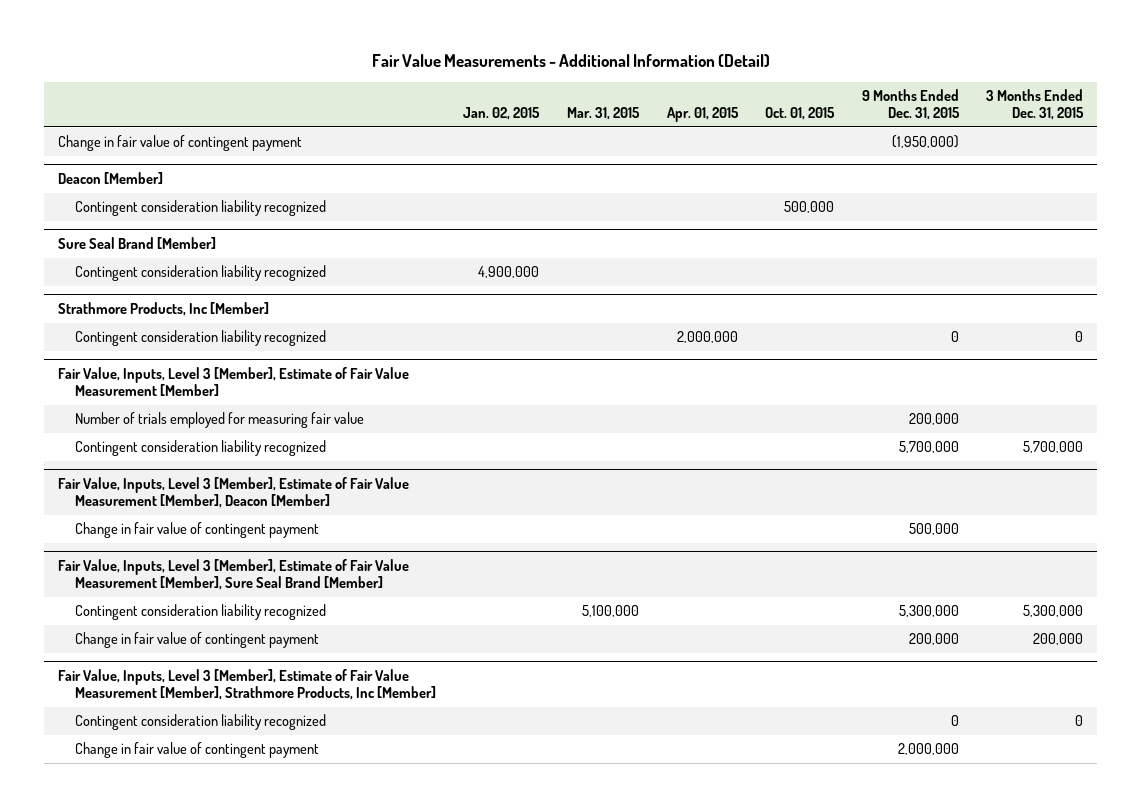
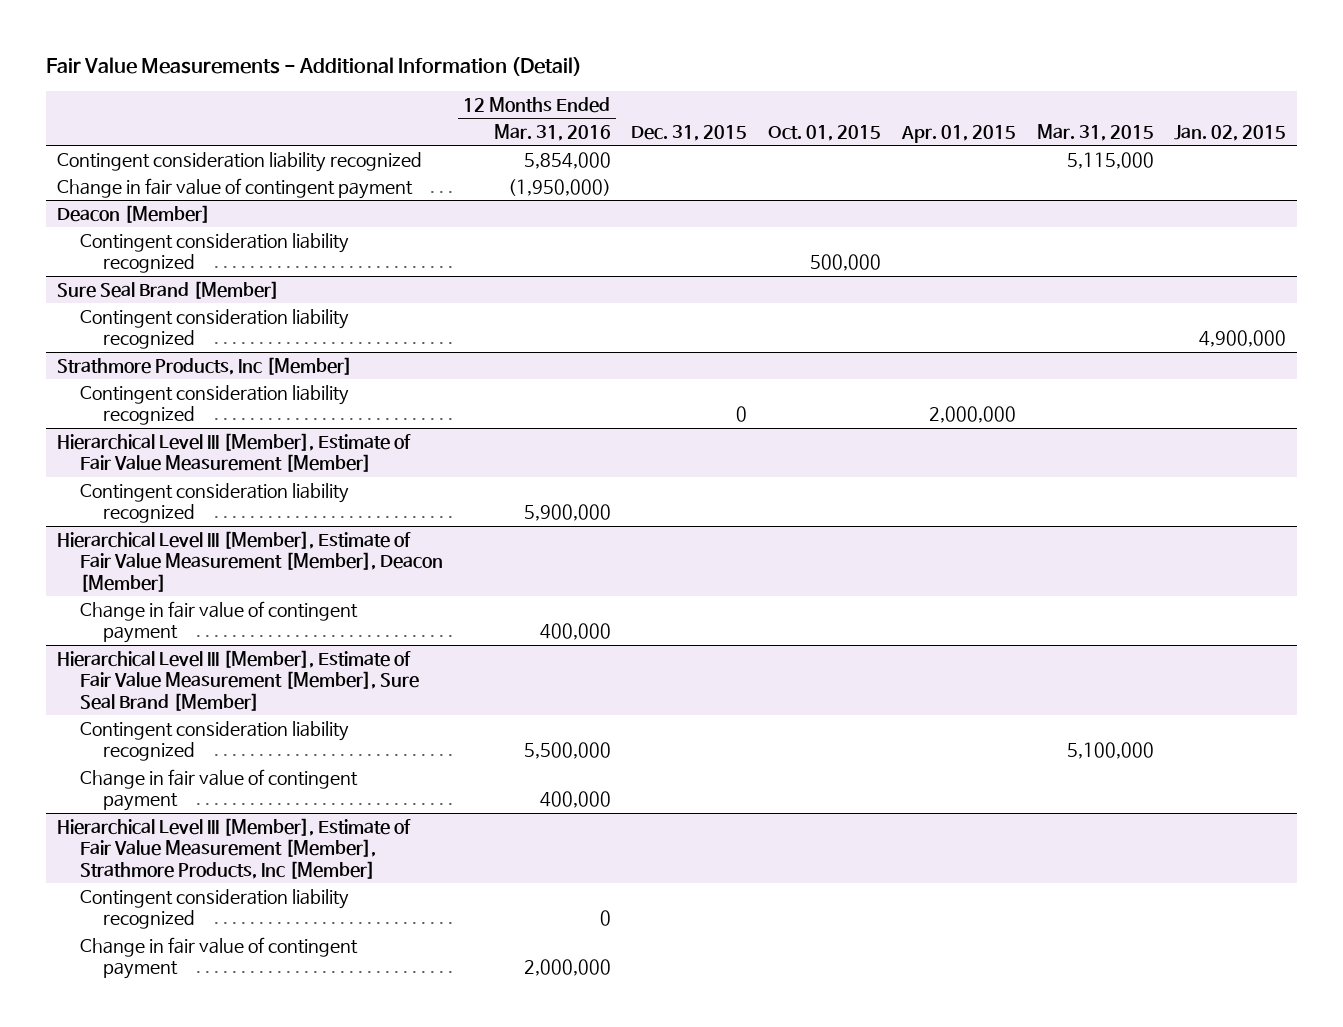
- | Jan. 02, 2015 | Mar. 31, 2015 | Apr. 01, 2015 | Oct. 01, 2015 | 9 Months Ended Dec. 31, 2015 | 3 Months Ended Dec. 31, 2015
+ | 12 Months Ended Mar. 31, 2016 | Dec. 31, 2015 | Oct. 01, 2015 | Apr. 01, 2015 | Mar. 31, 2015 | Jan. 02, 2015
+ Contingent consideration liability recognized | 5,854,000 | | | | 5,115,000 |
- Fair Value, Inputs, Level 3 [Member], Estimate of Fair Value Measurement [Member]
- Number of trials employed for measuring fair value | | | | | 200,000 |
+ Hierarchical Level III [Member], Estimate of Fair Value Measurement [Member]
- Fair Value, Inputs, Level 3 [Member], Estimate of Fair Value Measurement [Member], Deacon [Member]
+ Hierarchical Level III [Member], Estimate of Fair Value Measurement [Member], Deacon [Member]
- Fair Value, Inputs, Level 3 [Member], Estimate of Fair Value Measurement [Member], Sure Seal Brand [Member]
+ Hierarchical Level III [Member], Estimate of Fair Value Measurement [Member], Sure Seal Brand [Member]
- Fair Value, Inputs, Level 3 [Member], Estimate of Fair Value Measurement [Member], Strathmore Products, Inc [Member]
+ Hierarchical Level III [Member], Estimate of Fair Value Measurement [Member], Strathmore Products, Inc [Member]

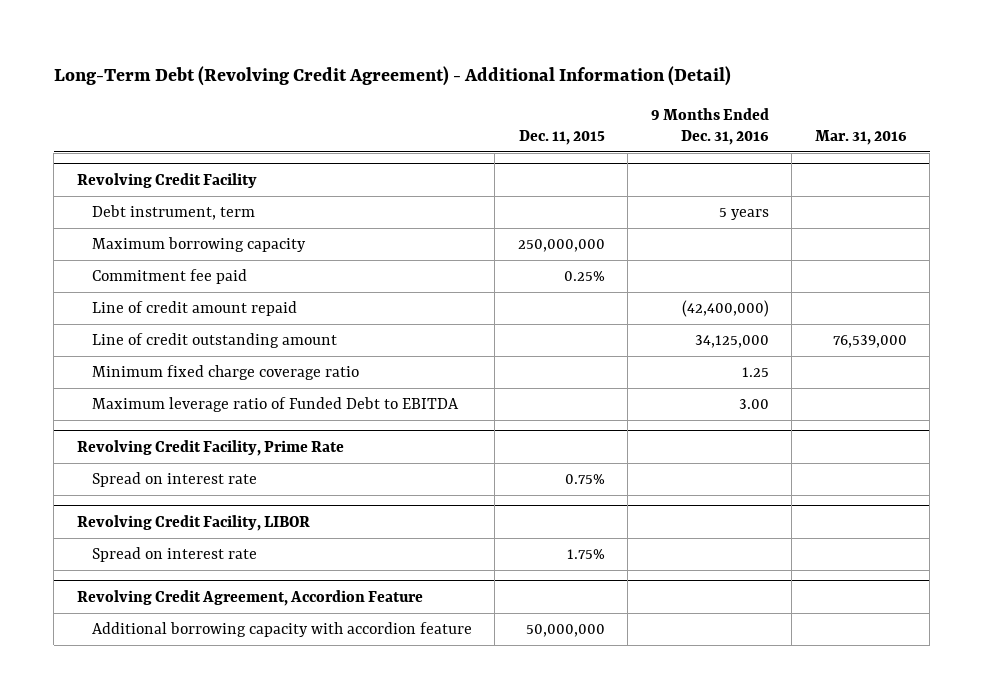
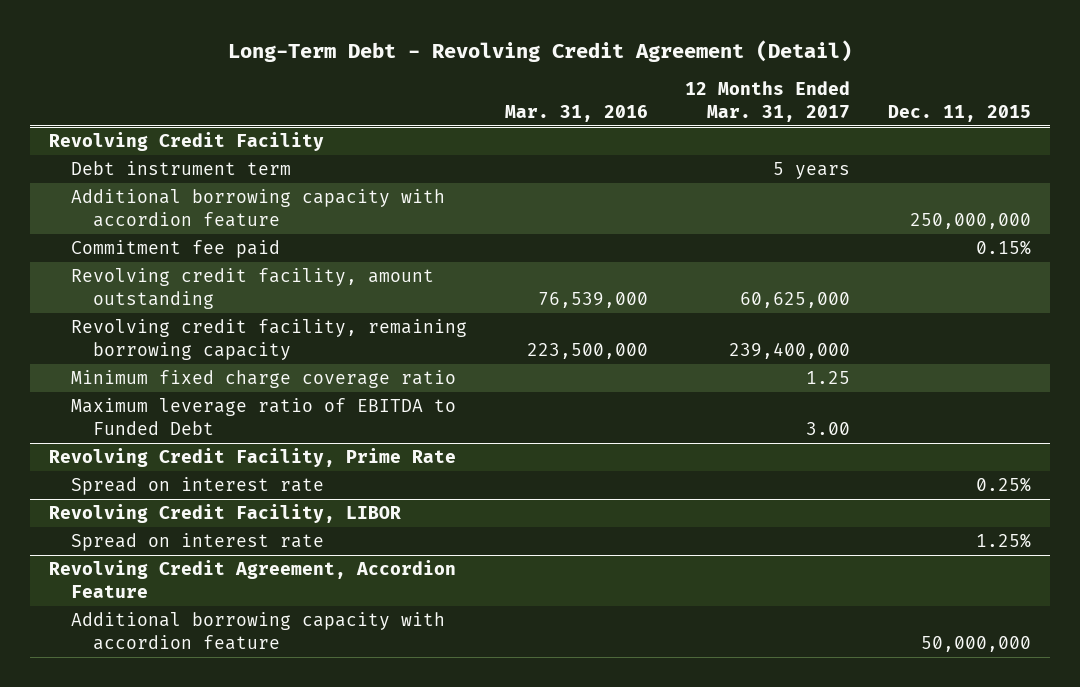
- Long-Term Debt (Revolving Credit Agreement) - Additional Information (Detail)
+ Long-Term Debt - Revolving Credit Agreement (Detail)
- | Dec. 11, 2015 | 9 Months Ended Dec. 31, 2016 | Mar. 31, 2016
+ | Mar. 31, 2016 | 12 Months Ended Mar. 31, 2017 | Dec. 11, 2015
@ Revolving Credit Facility
- Debt instrument, term | | 5 years |
- Maximum borrowing capacity | 250,000,000 | |
- Commitment fee paid | 0.25% | |
- Line of credit amount repaid | | (42,400,000) |
- Line of credit outstanding amount | | 34,125,000 | 76,539,000
+ Debt instrument term | | 5 years |
+ Additional borrowing capacity with accordion feature | | | 250,000,000
+ Commitment fee paid | | | 0.15%
+ Revolving credit facility, amount outstanding | 76,539,000 | 60,625,000 |
+ Revolving credit facility, remaining borrowing capacity | 223,500,000 | 239,400,000 |
- Maximum leverage ratio of Funded Debt to EBITDA | | 3.00 |
+ Maximum leverage ratio of EBITDA to Funded Debt | | 3.00 |
@ Revolving Credit Facility, Prime Rate
- Spread on interest rate | 0.75% | |
+ Spread on interest rate | | | 0.25%
@ Revolving Credit Facility, LIBOR
- Spread on interest rate | 1.75% | |
+ Spread on interest rate | | | 1.25%

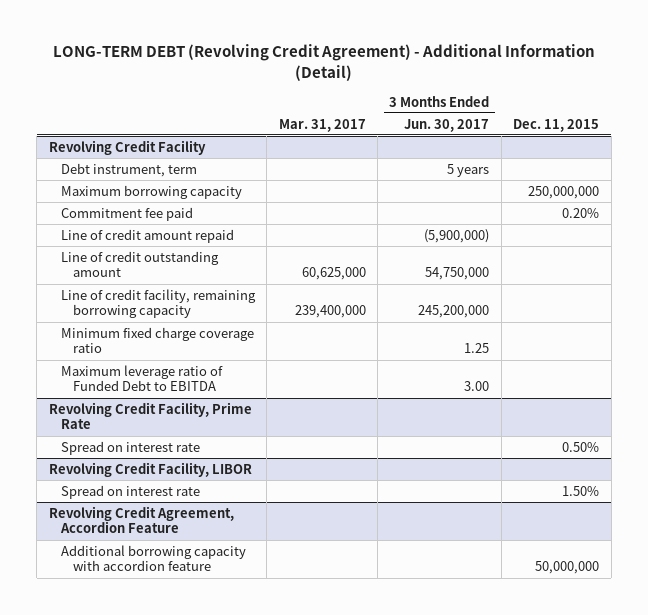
- Long-Term Debt - Revolving Credit Agreement (Detail)
+ LONG-TERM DEBT (Revolving Credit Agreement) - Additional Information (Detail)
- | Mar. 31, 2016 | 12 Months Ended Mar. 31, 2017 | Dec. 11, 2015
+ | Mar. 31, 2017 | 3 Months Ended Jun. 30, 2017 | Dec. 11, 2015
@ Revolving Credit Facility
- Debt instrument term | | 5 years |
- Additional borrowing capacity with accordion feature | | | 250,000,000
- Commitment fee paid | | | 0.15%
- Revolving credit facility, amount outstanding | 76,539,000 | 60,625,000 |
- Revolving credit facility, remaining borrowing capacity | 223,500,000 | 239,400,000 |
+ Debt instrument, term | | 5 years |
+ Maximum borrowing capacity | | | 250,000,000
+ Commitment fee paid | | | 0.20%
+ Line of credit amount repaid | | (5,900,000) |
+ Line of credit outstanding amount | 60,625,000 | 54,750,000 |
+ Line of credit facility, remaining borrowing capacity | 239,400,000 | 245,200,000 |
- Maximum leverage ratio of EBITDA to Funded Debt | | 3.00 |
+ Maximum leverage ratio of Funded Debt to EBITDA | | 3.00 |
@ Revolving Credit Facility, Prime Rate
- Spread on interest rate | | | 0.25%
+ Spread on interest rate | | | 0.50%
@ Revolving Credit Facility, LIBOR
- Spread on interest rate | | | 1.25%
+ Spread on interest rate | | | 1.50%

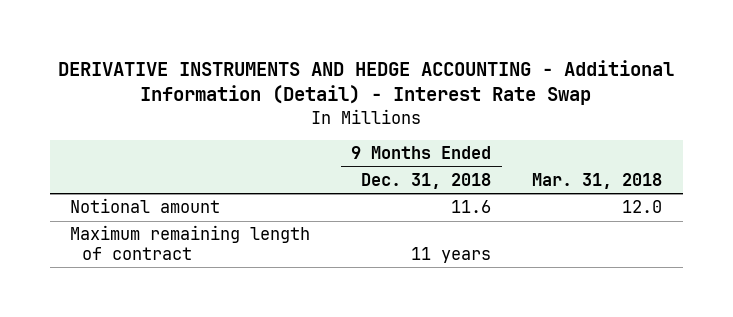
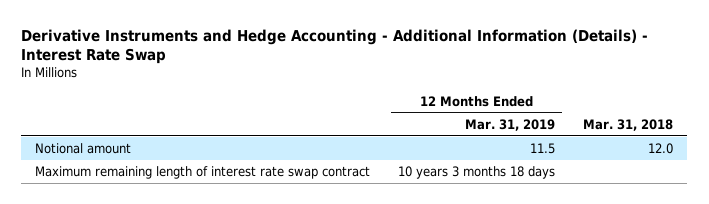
- DERIVATIVE INSTRUMENTS AND HEDGE ACCOUNTING - Additional Information (Detail) - Interest Rate Swap
+ Derivative Instruments and Hedge Accounting - Additional Information (Details) - Interest Rate Swap
- | 9 Months Ended Dec. 31, 2018 | Mar. 31, 2018
+ | 12 Months Ended Mar. 31, 2019 | Mar. 31, 2018
- Maximum remaining length of contract | 11 years |
+ Maximum remaining length of interest rate swap contract | 10 years 3 months 18 days |

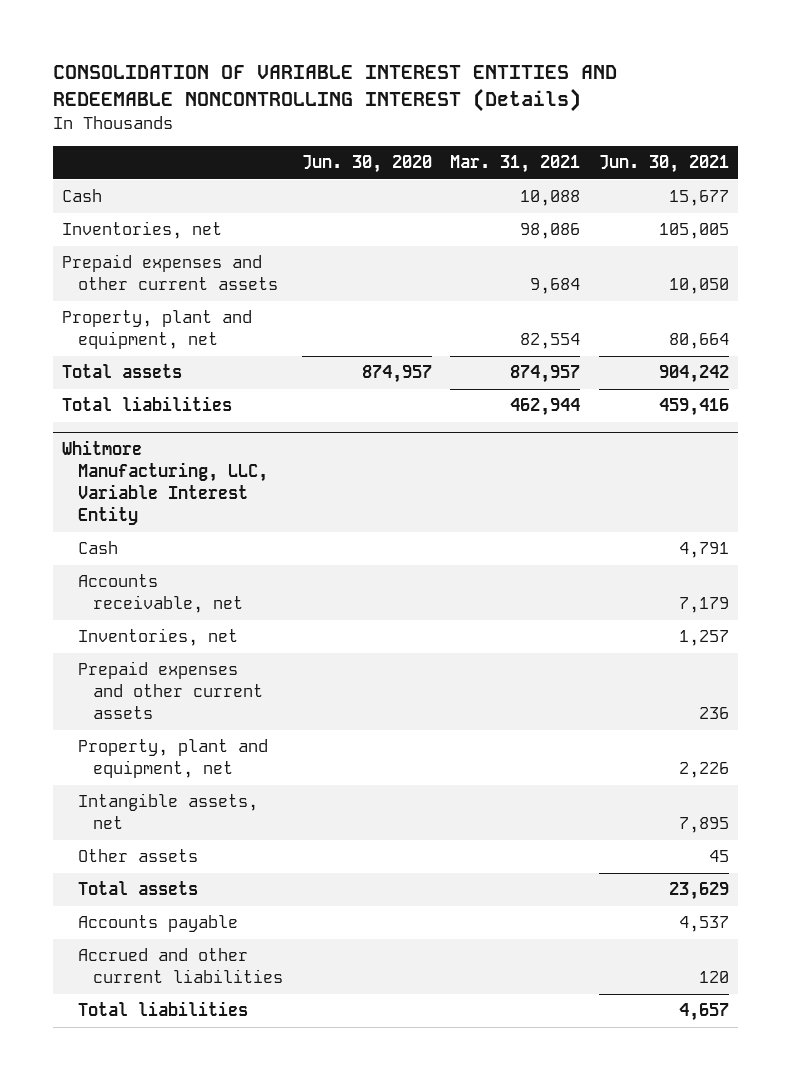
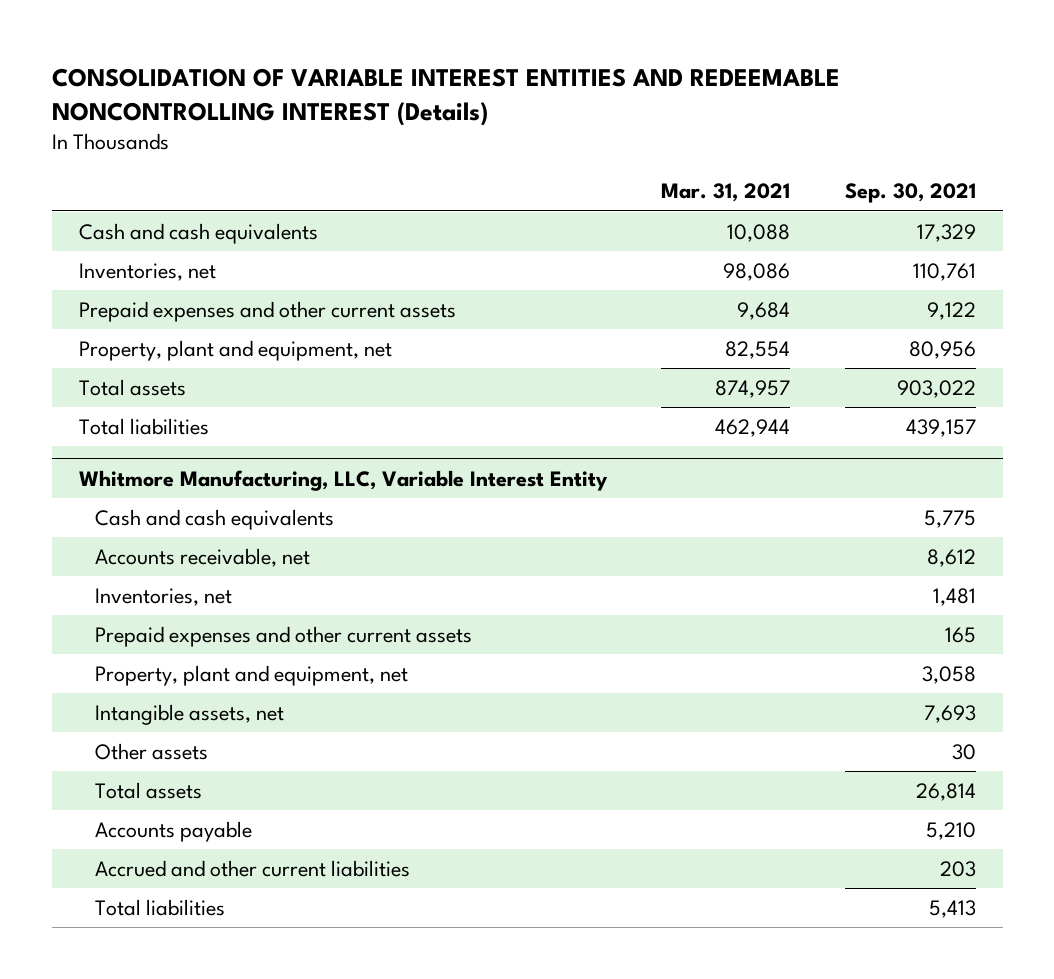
- | Jun. 30, 2020 | Mar. 31, 2021 | Jun. 30, 2021
+ | Mar. 31, 2021 | Sep. 30, 2021
- Cash | | 10,088 | 15,677
+ Cash and cash equivalents | 10,088 | 17,329
@ Whitmore Manufacturing, LLC, Variable Interest Entity
- Cash | | | 4,791
+ Cash and cash equivalents | | 5,775

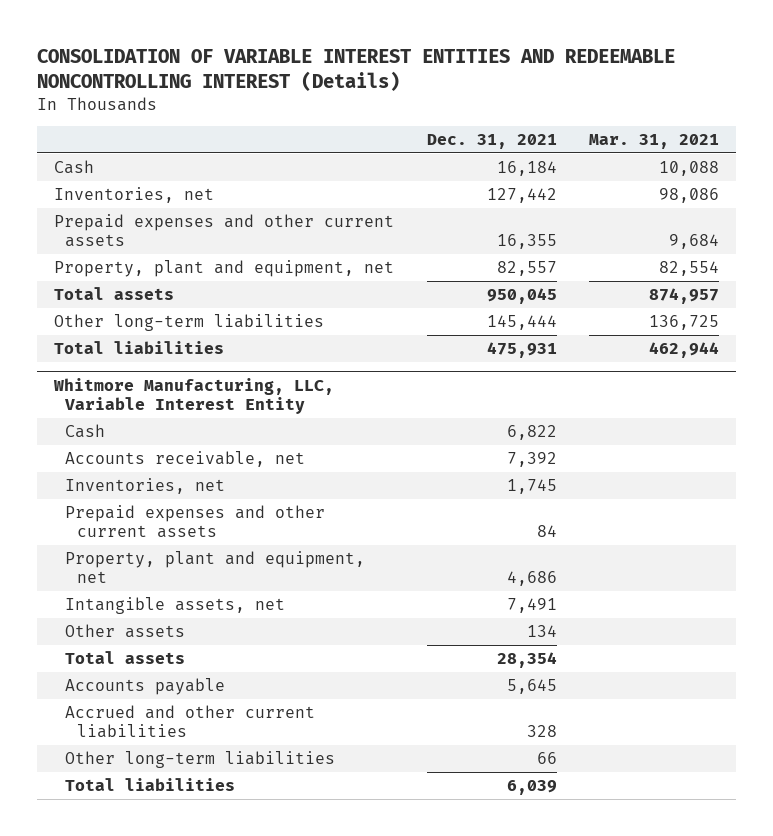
- | Mar. 31, 2021 | Sep. 30, 2021
+ | Dec. 31, 2021 | Mar. 31, 2021
- Cash and cash equivalents | 10,088 | 17,329
+ Cash | 16,184 | 10,088
+ Other long-term liabilities | 145,444 | 136,725
@ Whitmore Manufacturing, LLC, Variable Interest Entity
- Cash and cash equivalents | | 5,775
+ Cash | 6,822 |
+ Other long-term liabilities | 66 |

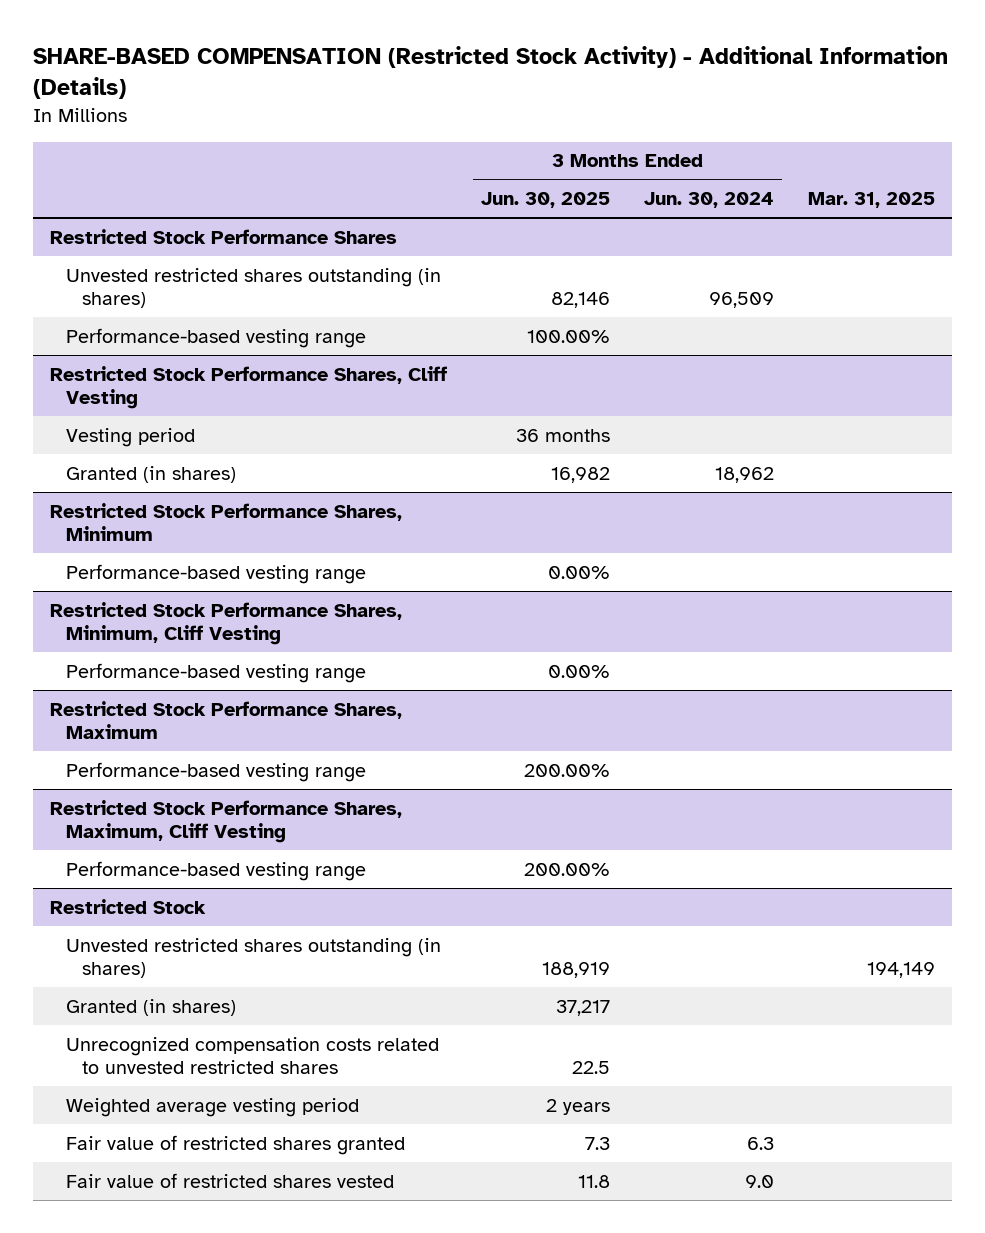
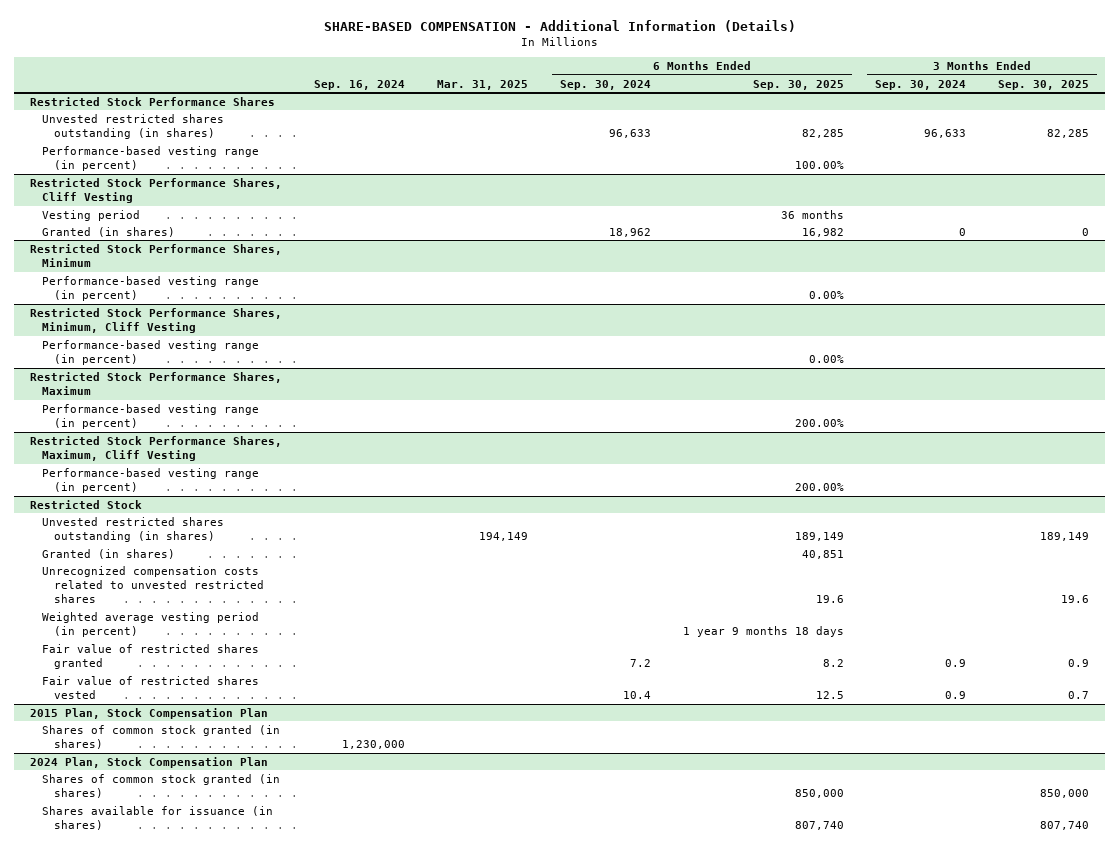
- SHARE-BASED COMPENSATION (Restricted Stock Activity) - Additional Information (Details)
+ SHARE-BASED COMPENSATION - Additional Information (Details)
- | 3 Months Ended Jun. 30, 2025 | 3 Months Ended Jun. 30, 2024 | Mar. 31, 2025
+ | Sep. 16, 2024 | Mar. 31, 2025 | 6 Months Ended Sep. 30, 2024 | 6 Months Ended Sep. 30, 2025 | 3 Months Ended Sep. 30, 2024 | 3 Months Ended Sep. 30, 2025
@ Restricted Stock Performance Shares
- Performance-based vesting range | 100.00% | |
+ Performance-based vesting range (in percent) | | | | 100.00% | |
@ Restricted Stock Performance Shares, Minimum
- Performance-based vesting range | 0.00% | |
+ Performance-based vesting range (in percent) | | | | 0.00% | |
@ Restricted Stock Performance Shares, Minimum, Cliff Vesting
- Performance-based vesting range | 0.00% | |
+ Performance-based vesting range (in percent) | | | | 0.00% | |
@ Restricted Stock Performance Shares, Maximum
- Performance-based vesting range | 200.00% | |
+ Performance-based vesting range (in percent) | | | | 200.00% | |
@ Restricted Stock Performance Shares, Maximum, Cliff Vesting
- Performance-based vesting range | 200.00% | |
+ Performance-based vesting range (in percent) | | | | 200.00% | |
@ Restricted Stock
- Weighted average vesting period | 2 years | |
+ Weighted average vesting period (in percent) | | | | 1 year 9 months 18 days | |
+ 2015 Plan, Stock Compensation Plan
+ Shares of common stock granted (in shares) | 1,230,000 | | | | |
+ 2024 Plan, Stock Compensation Plan
+ Shares of common stock granted (in shares) | | | | 850,000 | | 850,000
+ Shares available for issuance (in shares) | | | | 807,740 | | 807,740

